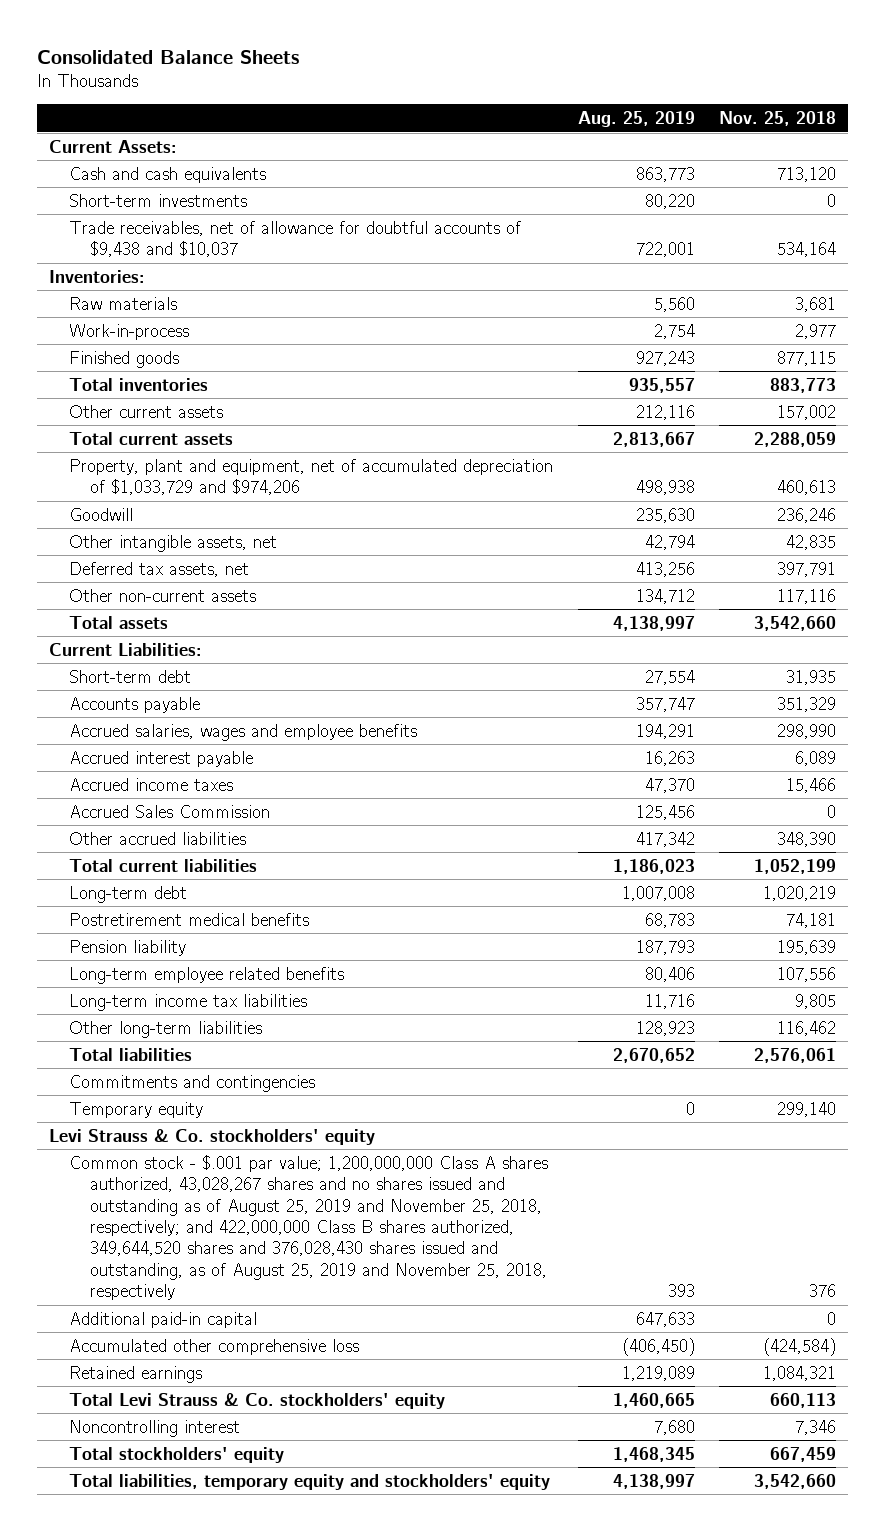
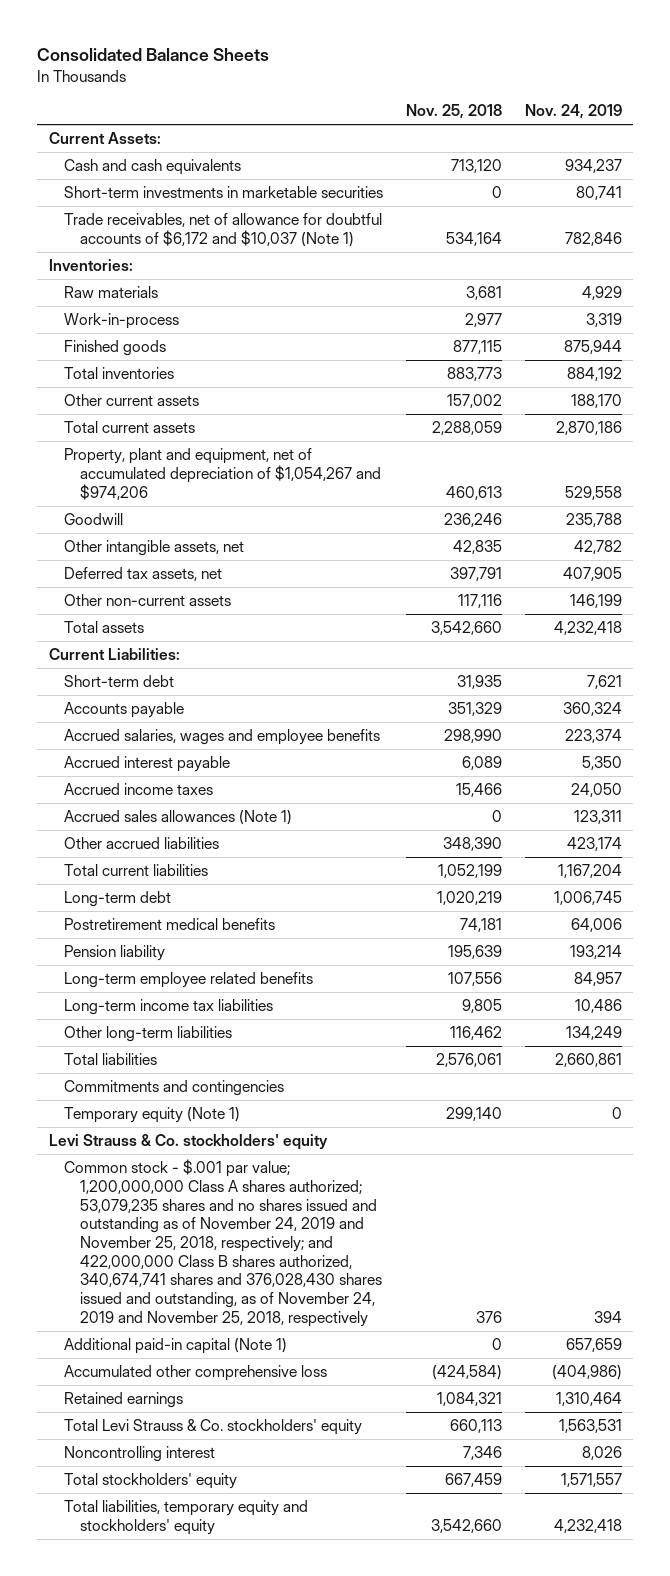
- | Aug. 25, 2019 | Nov. 25, 2018
+ | Nov. 25, 2018 | Nov. 24, 2019
- Short-term investments | 80,220 | 0
- Trade receivables, net of allowance for doubtful accounts of $9,438 and $10,037 | 722,001 | 534,164
+ Short-term investments in marketable securities | 0 | 80,741
+ Trade receivables, net of allowance for doubtful accounts of $6,172 and $10,037 (Note 1) | 534,164 | 782,846
- Property, plant and equipment, net of accumulated depreciation of $1,033,729 and $974,206 | 498,938 | 460,613
+ Property, plant and equipment, net of accumulated depreciation of $1,054,267 and $974,206 | 460,613 | 529,558
- Accrued Sales Commission | 125,456 | 0
+ Accrued sales allowances (Note 1) | 0 | 123,311
- Temporary equity | 0 | 299,140
+ Temporary equity (Note 1) | 299,140 | 0
- Common stock - $.001 par value; 1,200,000,000 Class A shares authorized, 43,028,267 shares and no shares issued and outstanding as of August 25, 2019 and November 25, 2018, respectively; and 422,000,000 Class B shares authorized, 349,644,520 shares and 376,028,430 shares issued and outstanding, as of August 25, 2019 and November 25, 2018, respectively | 393 | 376
- Additional paid-in capital | 647,633 | 0
+ Common stock - $.001 par value; 1,200,000,000 Class A shares authorized; 53,079,235 shares and no shares issued and outstanding as of November 24, 2019 and November 25, 2018, respectively; and 422,000,000 Class B shares authorized, 340,674,741 shares and 376,028,430 shares issued and outstanding, as of November 24, 2019 and November 25, 2018, respectively | 376 | 394
+ Additional paid-in capital (Note 1) | 0 | 657,659

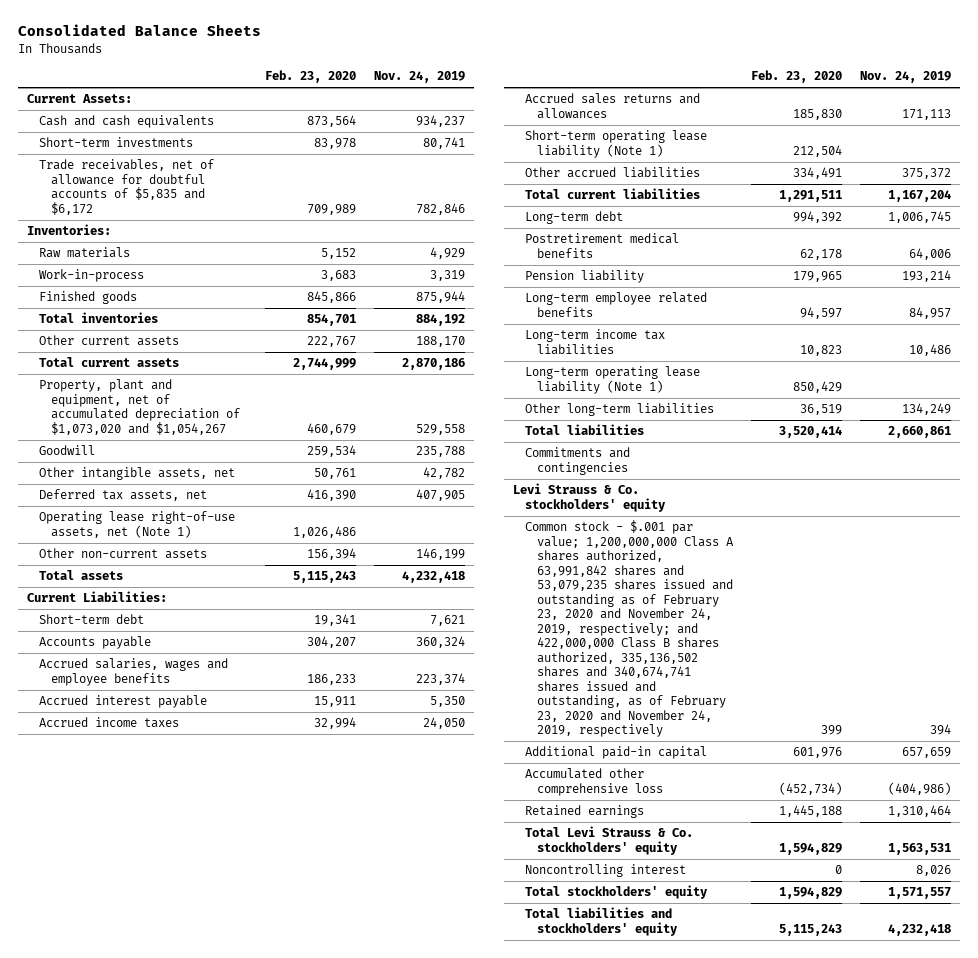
- | Nov. 25, 2018 | Nov. 24, 2019
+ | Feb. 23, 2020 | Nov. 24, 2019
- Short-term investments in marketable securities | 0 | 80,741
- Trade receivables, net of allowance for doubtful accounts of $6,172 and $10,037 (Note 1) | 534,164 | 782,846
+ Short-term investments | 83,978 | 80,741
+ Trade receivables, net of allowance for doubtful accounts of $5,835 and $6,172 | 709,989 | 782,846
- Property, plant and equipment, net of accumulated depreciation of $1,054,267 and $974,206 | 460,613 | 529,558
+ Property, plant and equipment, net of accumulated depreciation of $1,073,020 and $1,054,267 | 460,679 | 529,558
+ Operating lease right-of-use assets, net (Note 1) | 1,026,486 |
- Accrued sales allowances (Note 1) | 0 | 123,311
- Other accrued liabilities | 348,390 | 423,174
+ Accrued sales returns and allowances | 185,830 | 171,113
+ Short-term operating lease liability (Note 1) | 212,504 |
+ Other accrued liabilities | 334,491 | 375,372
+ Long-term operating lease liability (Note 1) | 850,429 |
- Temporary equity (Note 1) | 299,140 | 0
- Common stock - $.001 par value; 1,200,000,000 Class A shares authorized; 53,079,235 shares and no shares issued and outstanding as of November 24, 2019 and November 25, 2018, respectively; and 422,000,000 Class B shares authorized, 340,674,741 shares and 376,028,430 shares issued and outstanding, as of November 24, 2019 and November 25, 2018, respectively | 376 | 394
- Additional paid-in capital (Note 1) | 0 | 657,659
+ Common stock - $.001 par value; 1,200,000,000 Class A shares authorized, 63,991,842 shares and 53,079,235 shares issued and outstanding as of February 23, 2020 and November 24, 2019, respectively; and 422,000,000 Class B shares authorized, 335,136,502 shares and 340,674,741 shares issued and outstanding, as of February 23, 2020 and November 24, 2019, respectively | 399 | 394
+ Additional paid-in capital | 601,976 | 657,659
- Total liabilities, temporary equity and stockholders' equity | 3,542,660 | 4,232,418
+ Total liabilities and stockholders' equity | 5,115,243 | 4,232,418

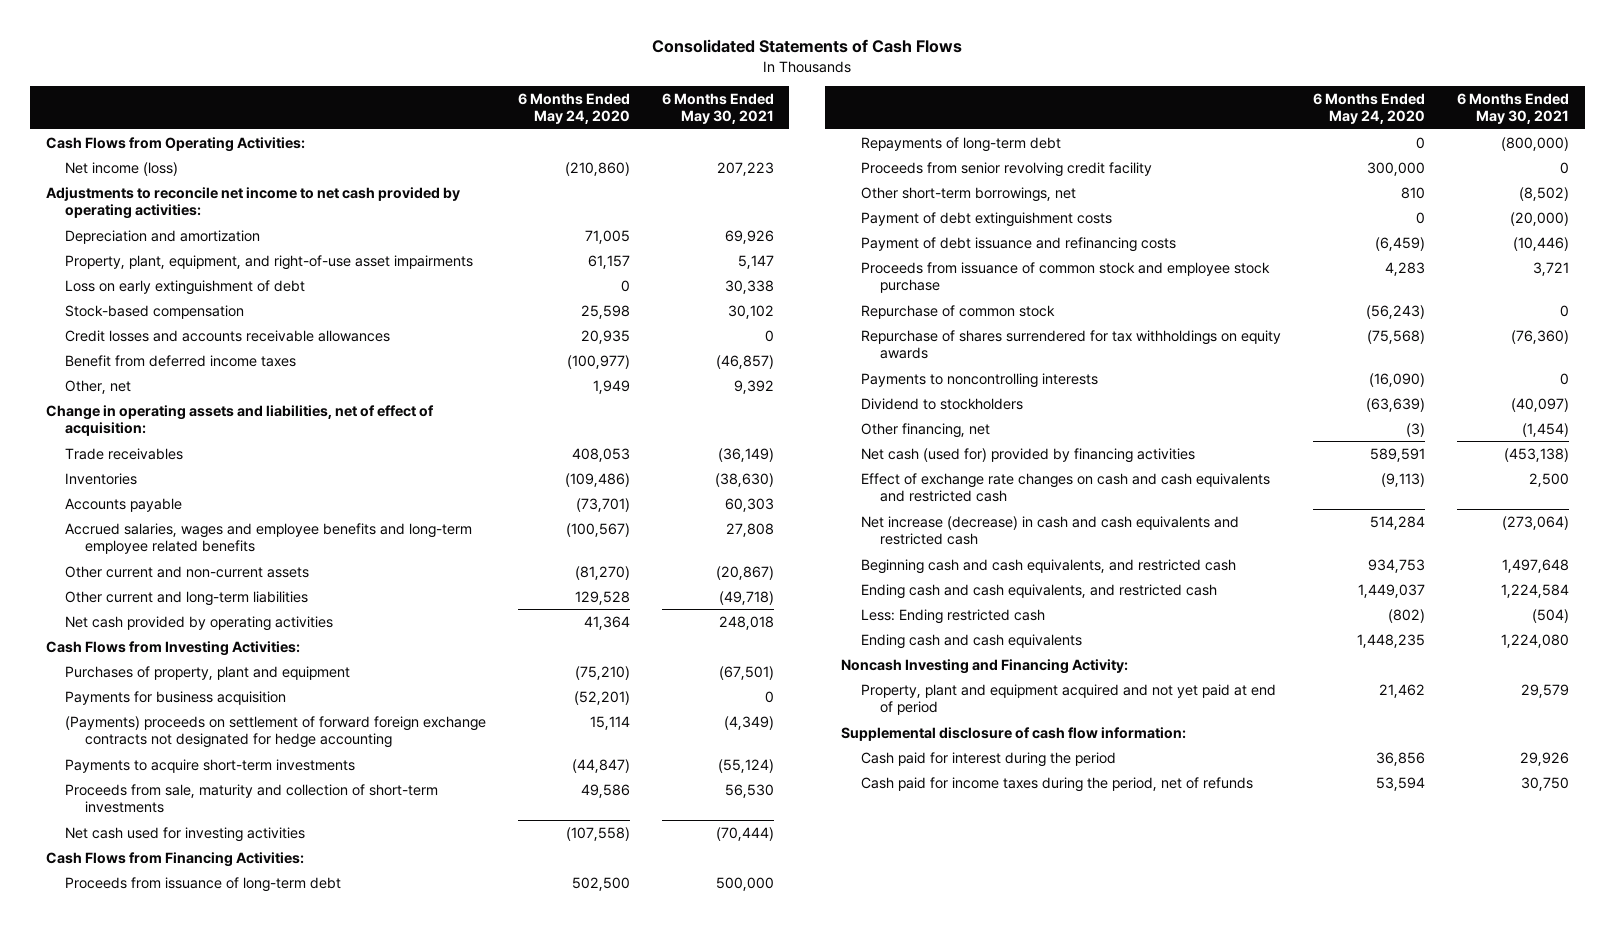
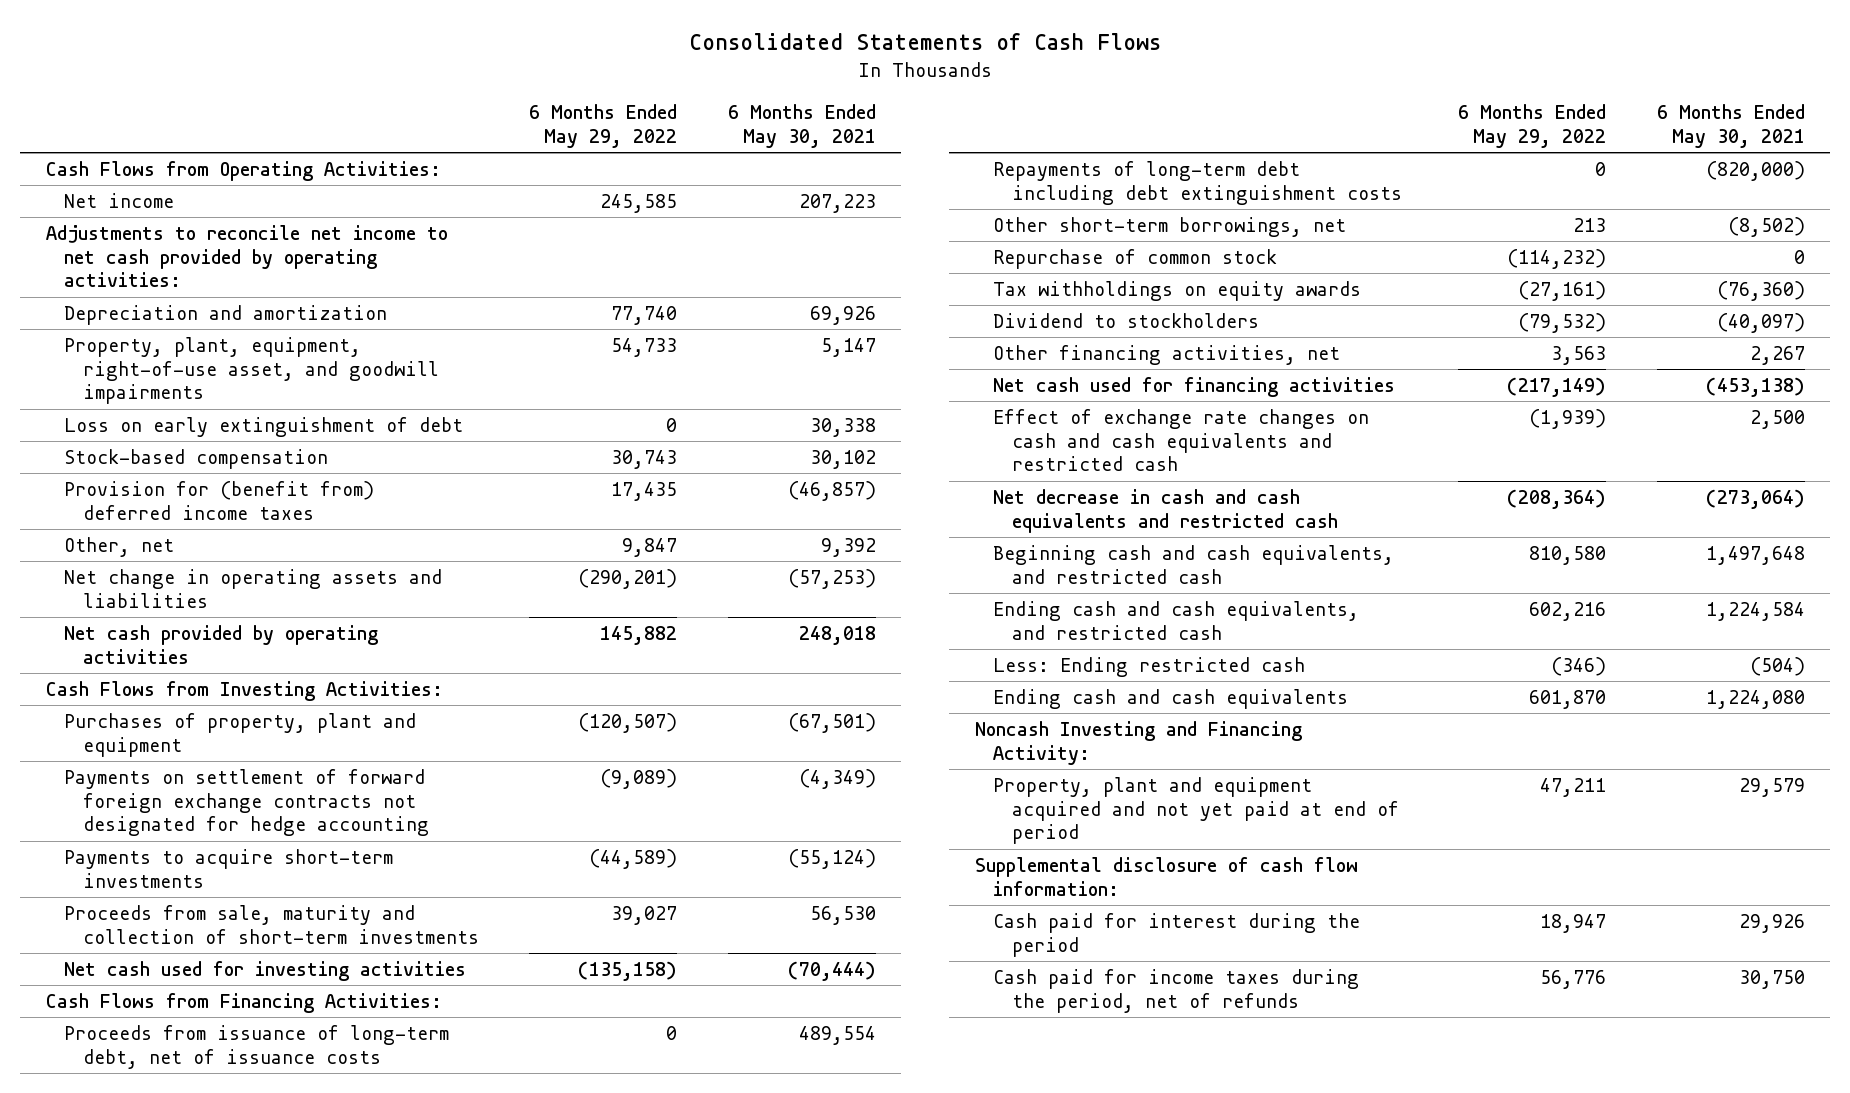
- | 6 Months Ended May 24, 2020 | 6 Months Ended May 30, 2021
+ | 6 Months Ended May 29, 2022 | 6 Months Ended May 30, 2021
- Net income (loss) | (210,860) | 207,223
+ Net income | 245,585 | 207,223
- Property, plant, equipment, and right-of-use asset impairments | 61,157 | 5,147
+ Property, plant, equipment, right-of-use asset, and goodwill impairments | 54,733 | 5,147
- Credit losses and accounts receivable allowances | 20,935 | 0
- Benefit from deferred income taxes | (100,977) | (46,857)
+ Provision for (benefit from) deferred income taxes | 17,435 | (46,857)
- Change in operating assets and liabilities, net of effect of acquisition:
- Trade receivables | 408,053 | (36,149)
- Inventories | (109,486) | (38,630)
- Accounts payable | (73,701) | 60,303
- Accrued salaries, wages and employee benefits and long-term employee related benefits | (100,567) | 27,808
- Other current and non-current assets | (81,270) | (20,867)
- Other current and long-term liabilities | 129,528 | (49,718)
+ Net change in operating assets and liabilities | (290,201) | (57,253)
- Payments for business acquisition | (52,201) | 0
- (Payments) proceeds on settlement of forward foreign exchange contracts not designated for hedge accounting | 15,114 | (4,349)
+ Payments on settlement of forward foreign exchange contracts not designated for hedge accounting | (9,089) | (4,349)
- Proceeds from issuance of long-term debt | 502,500 | 500,000
- Repayments of long-term debt | 0 | (800,000)
- Proceeds from senior revolving credit facility | 300,000 | 0
+ Proceeds from issuance of long-term debt, net of issuance costs | 0 | 489,554
+ Repayments of long-term debt including debt extinguishment costs | 0 | (820,000)
- Payment of debt extinguishment costs | 0 | (20,000)
- Payment of debt issuance and refinancing costs | (6,459) | (10,446)
- Proceeds from issuance of common stock and employee stock purchase | 4,283 | 3,721
- Repurchase of shares surrendered for tax withholdings on equity awards | (75,568) | (76,360)
- Payments to noncontrolling interests | (16,090) | 0
+ Tax withholdings on equity awards | (27,161) | (76,360)
- Other financing, net | (3) | (1,454)
- Net cash (used for) provided by financing activities | 589,591 | (453,138)
+ Other financing activities, net | 3,563 | 2,267
+ Net cash used for financing activities | (217,149) | (453,138)
- Net increase (decrease) in cash and cash equivalents and restricted cash | 514,284 | (273,064)
+ Net decrease in cash and cash equivalents and restricted cash | (208,364) | (273,064)

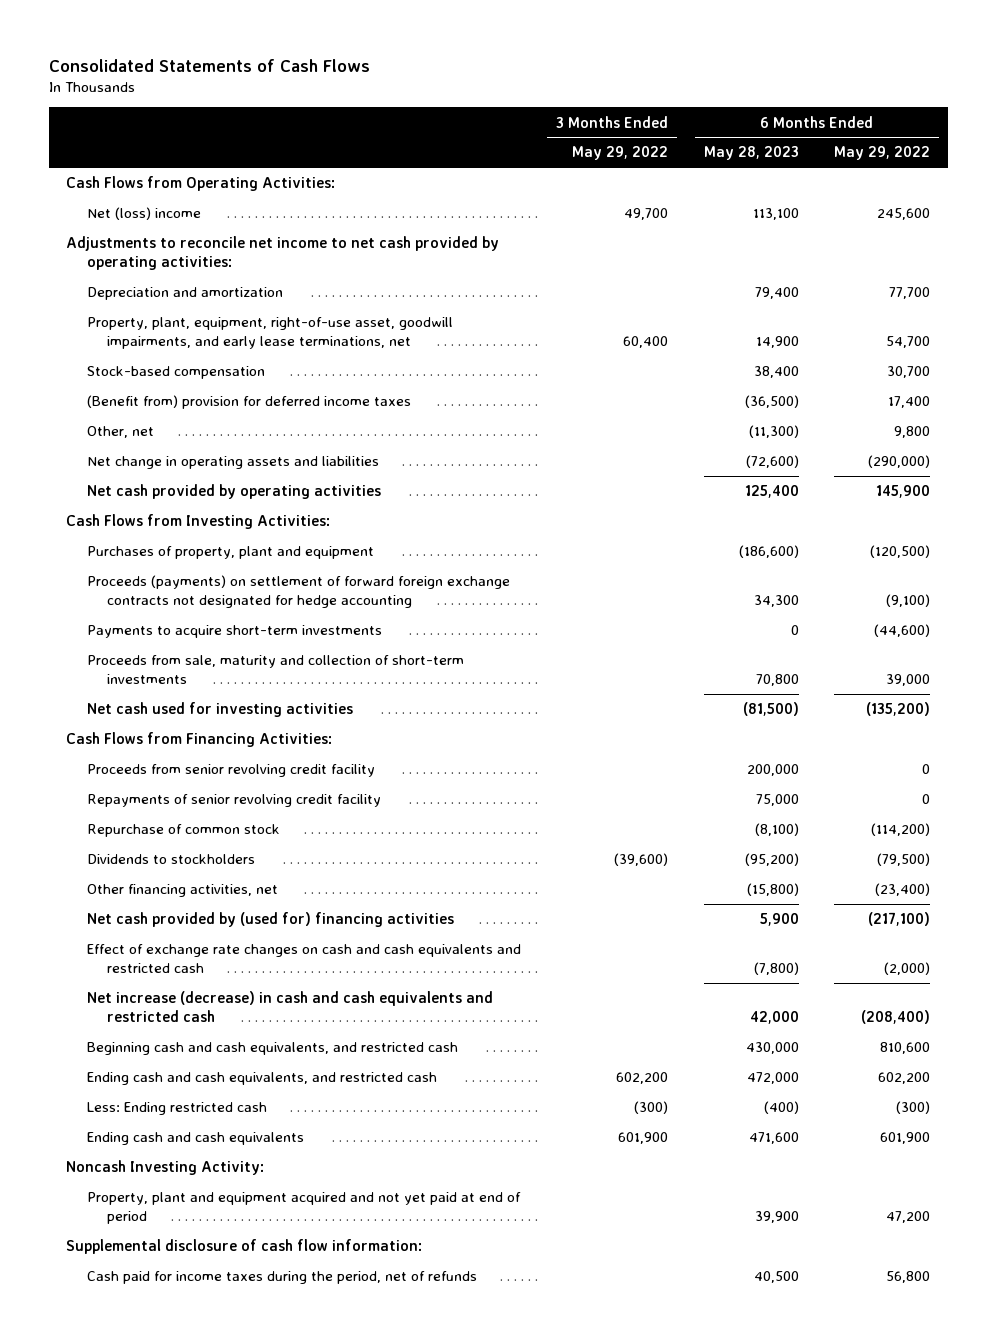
- | 6 Months Ended May 29, 2022 | 6 Months Ended May 30, 2021
+ | 3 Months Ended May 29, 2022 | 6 Months Ended May 28, 2023 | 6 Months Ended May 29, 2022
- Net income | 245,585 | 207,223
+ Net (loss) income | 49,700 | 113,100 | 245,600
- Depreciation and amortization | 77,740 | 69,926
- Property, plant, equipment, right-of-use asset, and goodwill impairments | 54,733 | 5,147
- Loss on early extinguishment of debt | 0 | 30,338
- Stock-based compensation | 30,743 | 30,102
- Provision for (benefit from) deferred income taxes | 17,435 | (46,857)
- Other, net | 9,847 | 9,392
- Net change in operating assets and liabilities | (290,201) | (57,253)
- Net cash provided by operating activities | 145,882 | 248,018
+ Depreciation and amortization | | 79,400 | 77,700
+ Property, plant, equipment, right-of-use asset, goodwill impairments, and early lease terminations, net | 60,400 | 14,900 | 54,700
+ Stock-based compensation | | 38,400 | 30,700
+ (Benefit from) provision for deferred income taxes | | (36,500) | 17,400
+ Other, net | | (11,300) | 9,800
+ Net change in operating assets and liabilities | | (72,600) | (290,000)
+ Net cash provided by operating activities | | 125,400 | 145,900
- Purchases of property, plant and equipment | (120,507) | (67,501)
- Payments on settlement of forward foreign exchange contracts not designated for hedge accounting | (9,089) | (4,349)
- Payments to acquire short-term investments | (44,589) | (55,124)
- Proceeds from sale, maturity and collection of short-term investments | 39,027 | 56,530
- Net cash used for investing activities | (135,158) | (70,444)
+ Purchases of property, plant and equipment | | (186,600) | (120,500)
+ Proceeds (payments) on settlement of forward foreign exchange contracts not designated for hedge accounting | | 34,300 | (9,100)
+ Payments to acquire short-term investments | | 0 | (44,600)
+ Proceeds from sale, maturity and collection of short-term investments | | 70,800 | 39,000
+ Net cash used for investing activities | | (81,500) | (135,200)
- Proceeds from issuance of long-term debt, net of issuance costs | 0 | 489,554
- Repayments of long-term debt including debt extinguishment costs | 0 | (820,000)
- Other short-term borrowings, net | 213 | (8,502)
- Repurchase of common stock | (114,232) | 0
- Tax withholdings on equity awards | (27,161) | (76,360)
- Dividend to stockholders | (79,532) | (40,097)
- Other financing activities, net | 3,563 | 2,267
- Net cash used for financing activities | (217,149) | (453,138)
- Effect of exchange rate changes on cash and cash equivalents and restricted cash | (1,939) | 2,500
- Net decrease in cash and cash equivalents and restricted cash | (208,364) | (273,064)
- Beginning cash and cash equivalents, and restricted cash | 810,580 | 1,497,648
- Ending cash and cash equivalents, and restricted cash | 602,216 | 1,224,584
- Less: Ending restricted cash | (346) | (504)
- Ending cash and cash equivalents | 601,870 | 1,224,080
- Noncash Investing and Financing Activity:
- Property, plant and equipment acquired and not yet paid at end of period | 47,211 | 29,579
+ Proceeds from senior revolving credit facility | | 200,000 | 0
+ Repayments of senior revolving credit facility | | 75,000 | 0
+ Repurchase of common stock | | (8,100) | (114,200)
+ Dividends to stockholders | (39,600) | (95,200) | (79,500)
+ Other financing activities, net | | (15,800) | (23,400)
+ Net cash provided by (used for) financing activities | | 5,900 | (217,100)
+ Effect of exchange rate changes on cash and cash equivalents and restricted cash | | (7,800) | (2,000)
+ Net increase (decrease) in cash and cash equivalents and restricted cash | | 42,000 | (208,400)
+ Beginning cash and cash equivalents, and restricted cash | | 430,000 | 810,600
+ Ending cash and cash equivalents, and restricted cash | 602,200 | 472,000 | 602,200
+ Less: Ending restricted cash | (300) | (400) | (300)
+ Ending cash and cash equivalents | 601,900 | 471,600 | 601,900
+ Noncash Investing Activity:
+ Property, plant and equipment acquired and not yet paid at end of period | | 39,900 | 47,200
- Cash paid for interest during the period | 18,947 | 29,926
- Cash paid for income taxes during the period, net of refunds | 56,776 | 30,750
+ Cash paid for income taxes during the period, net of refunds | | 40,500 | 56,800

